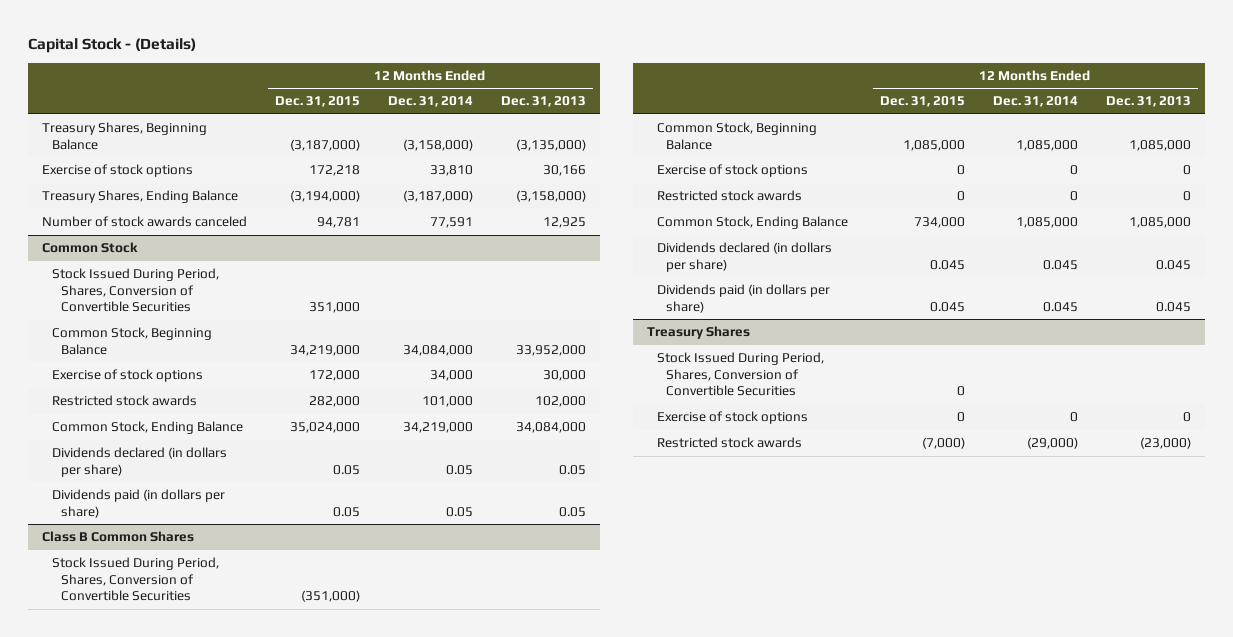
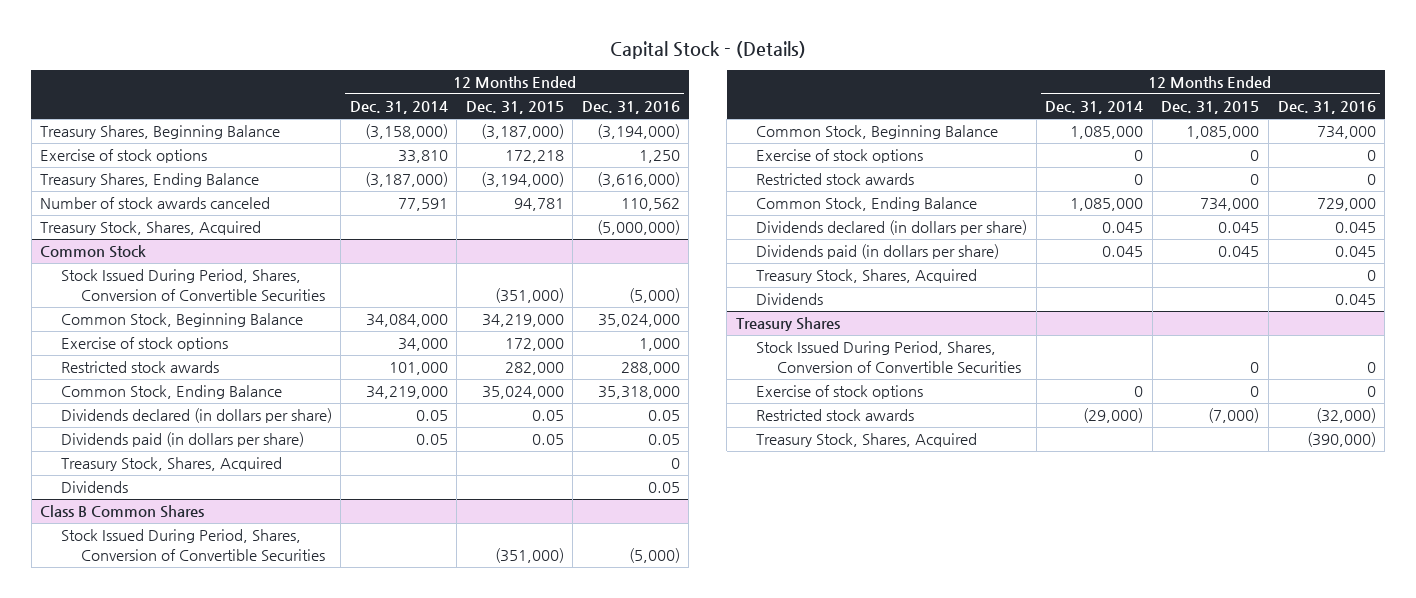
- | 12 Months Ended Dec. 31, 2015 | 12 Months Ended Dec. 31, 2014 | 12 Months Ended Dec. 31, 2013
+ | 12 Months Ended Dec. 31, 2014 | 12 Months Ended Dec. 31, 2015 | 12 Months Ended Dec. 31, 2016
+ Treasury Stock, Shares, Acquired | | | (5,000,000)
@ Common Stock
- Stock Issued During Period, Shares, Conversion of Convertible Securities | 351,000 | |
+ Stock Issued During Period, Shares, Conversion of Convertible Securities | | (351,000) | (5,000)
+ Treasury Stock, Shares, Acquired | | | 0
+ Dividends | | | 0.05
@ Class B Common Shares
+ Treasury Stock, Shares, Acquired | | | 0
+ Dividends | | | 0.045
@ Treasury Shares
+ Treasury Stock, Shares, Acquired | | | (390,000)

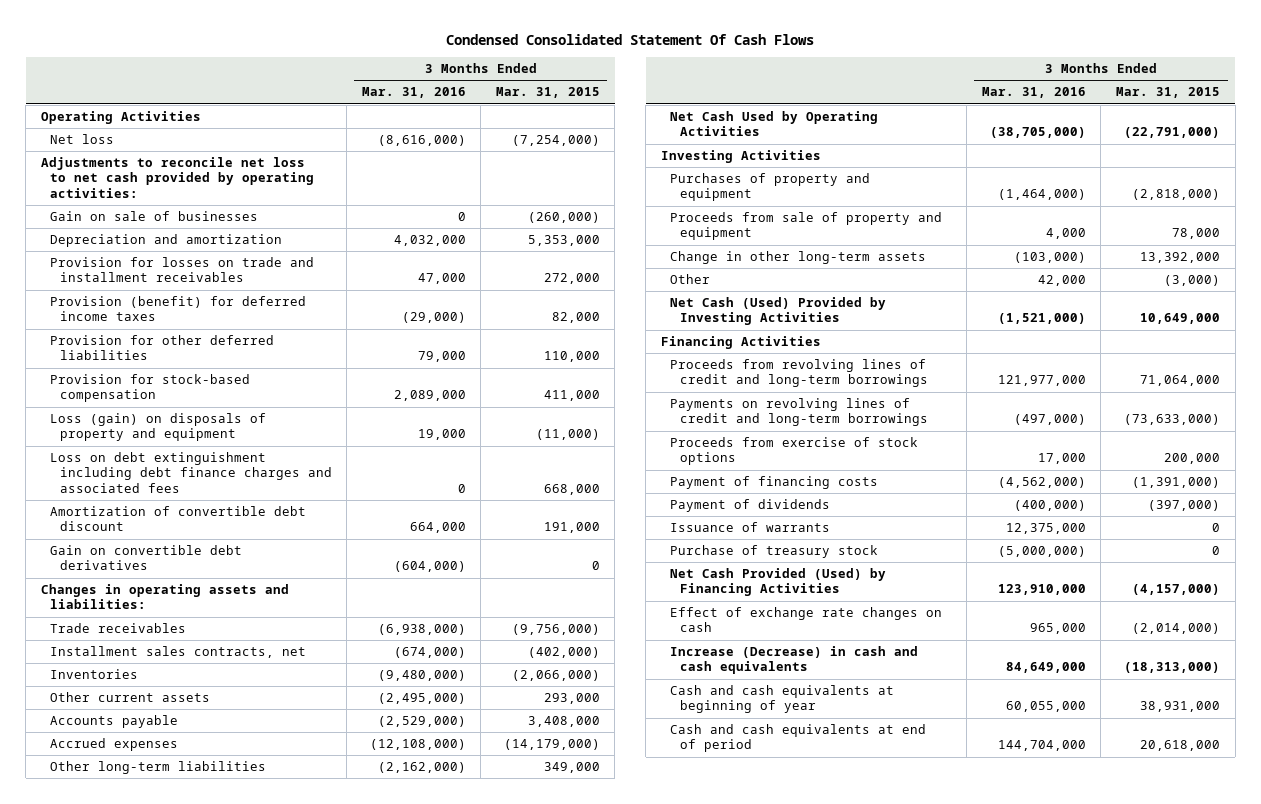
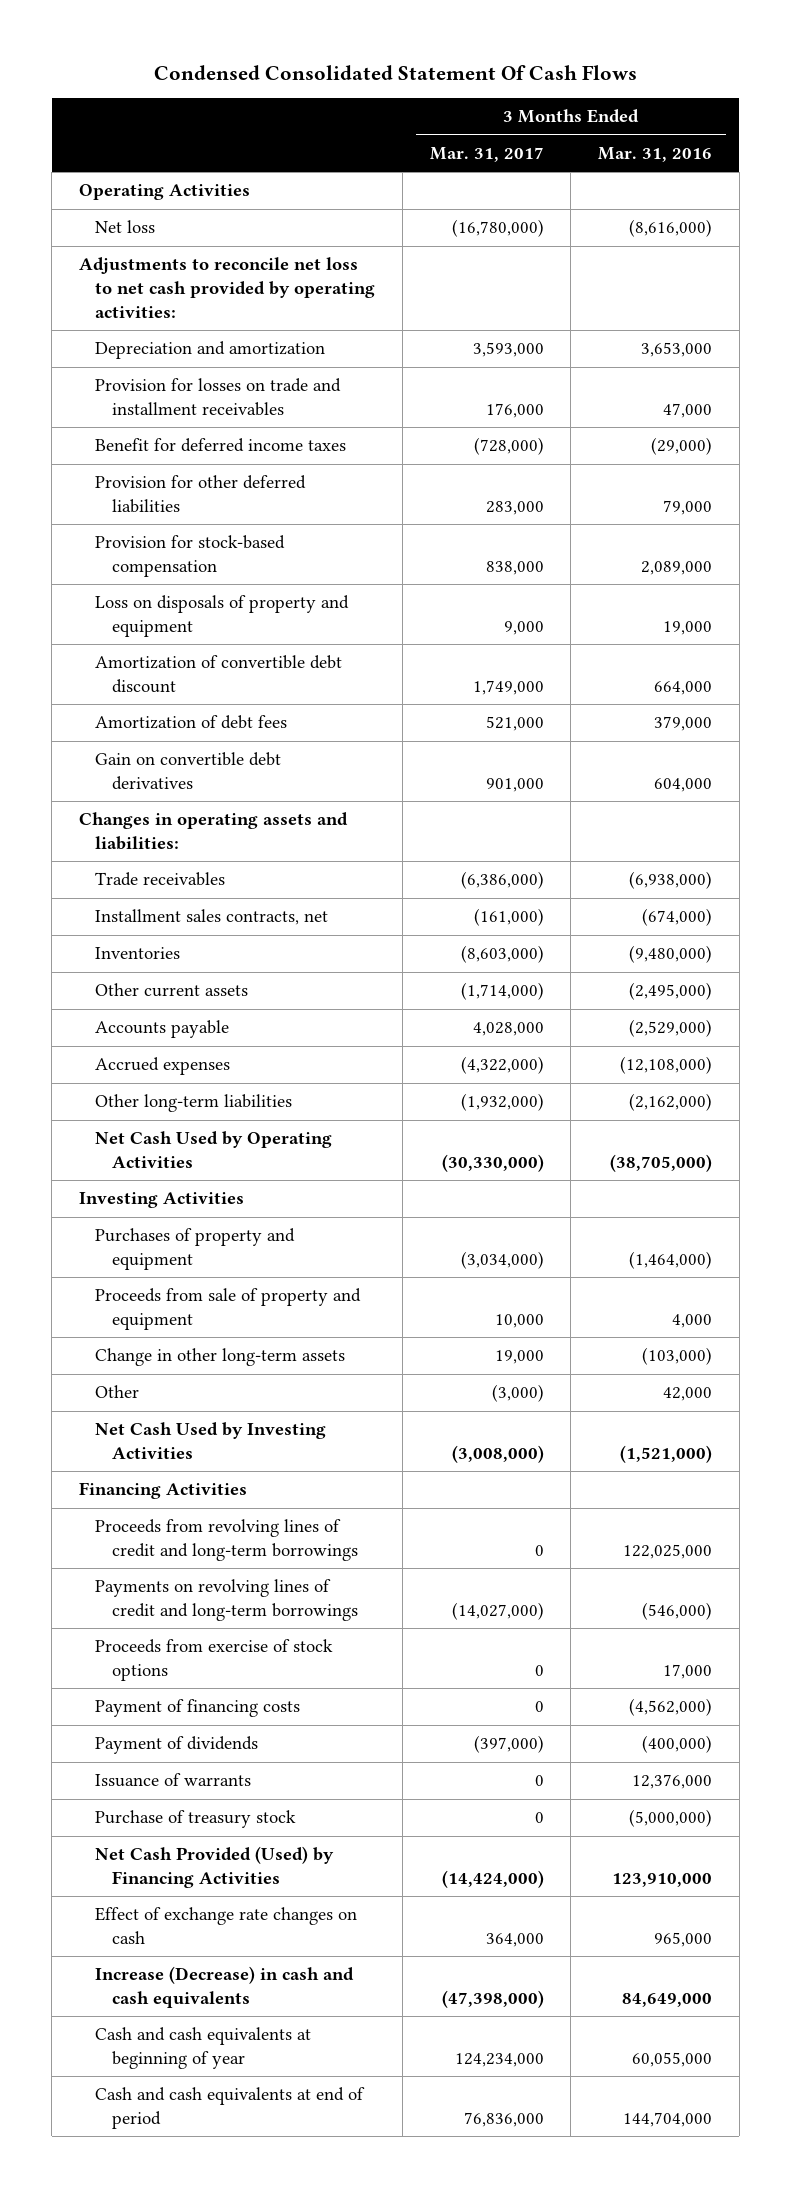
- | 3 Months Ended Mar. 31, 2016 | 3 Months Ended Mar. 31, 2015
+ | 3 Months Ended Mar. 31, 2017 | 3 Months Ended Mar. 31, 2016
- Gain on sale of businesses | 0 | (260,000)
- Depreciation and amortization | 4,032,000 | 5,353,000
+ Depreciation and amortization | 3,593,000 | 3,653,000
- Provision (benefit) for deferred income taxes | (29,000) | 82,000
+ Benefit for deferred income taxes | (728,000) | (29,000)
- Loss (gain) on disposals of property and equipment | 19,000 | (11,000)
- Loss on debt extinguishment including debt finance charges and associated fees | 0 | 668,000
+ Loss on disposals of property and equipment | 9,000 | 19,000
- Gain on convertible debt derivatives | (604,000) | 0
+ Amortization of debt fees | 521,000 | 379,000
+ Gain on convertible debt derivatives | 901,000 | 604,000
- Net Cash (Used) Provided by Investing Activities | (1,521,000) | 10,649,000
+ Net Cash Used by Investing Activities | (3,008,000) | (1,521,000)
- Proceeds from revolving lines of credit and long-term borrowings | 121,977,000 | 71,064,000
- Payments on revolving lines of credit and long-term borrowings | (497,000) | (73,633,000)
+ Proceeds from revolving lines of credit and long-term borrowings | 0 | 122,025,000
+ Payments on revolving lines of credit and long-term borrowings | (14,027,000) | (546,000)
- Issuance of warrants | 12,375,000 | 0
+ Issuance of warrants | 0 | 12,376,000

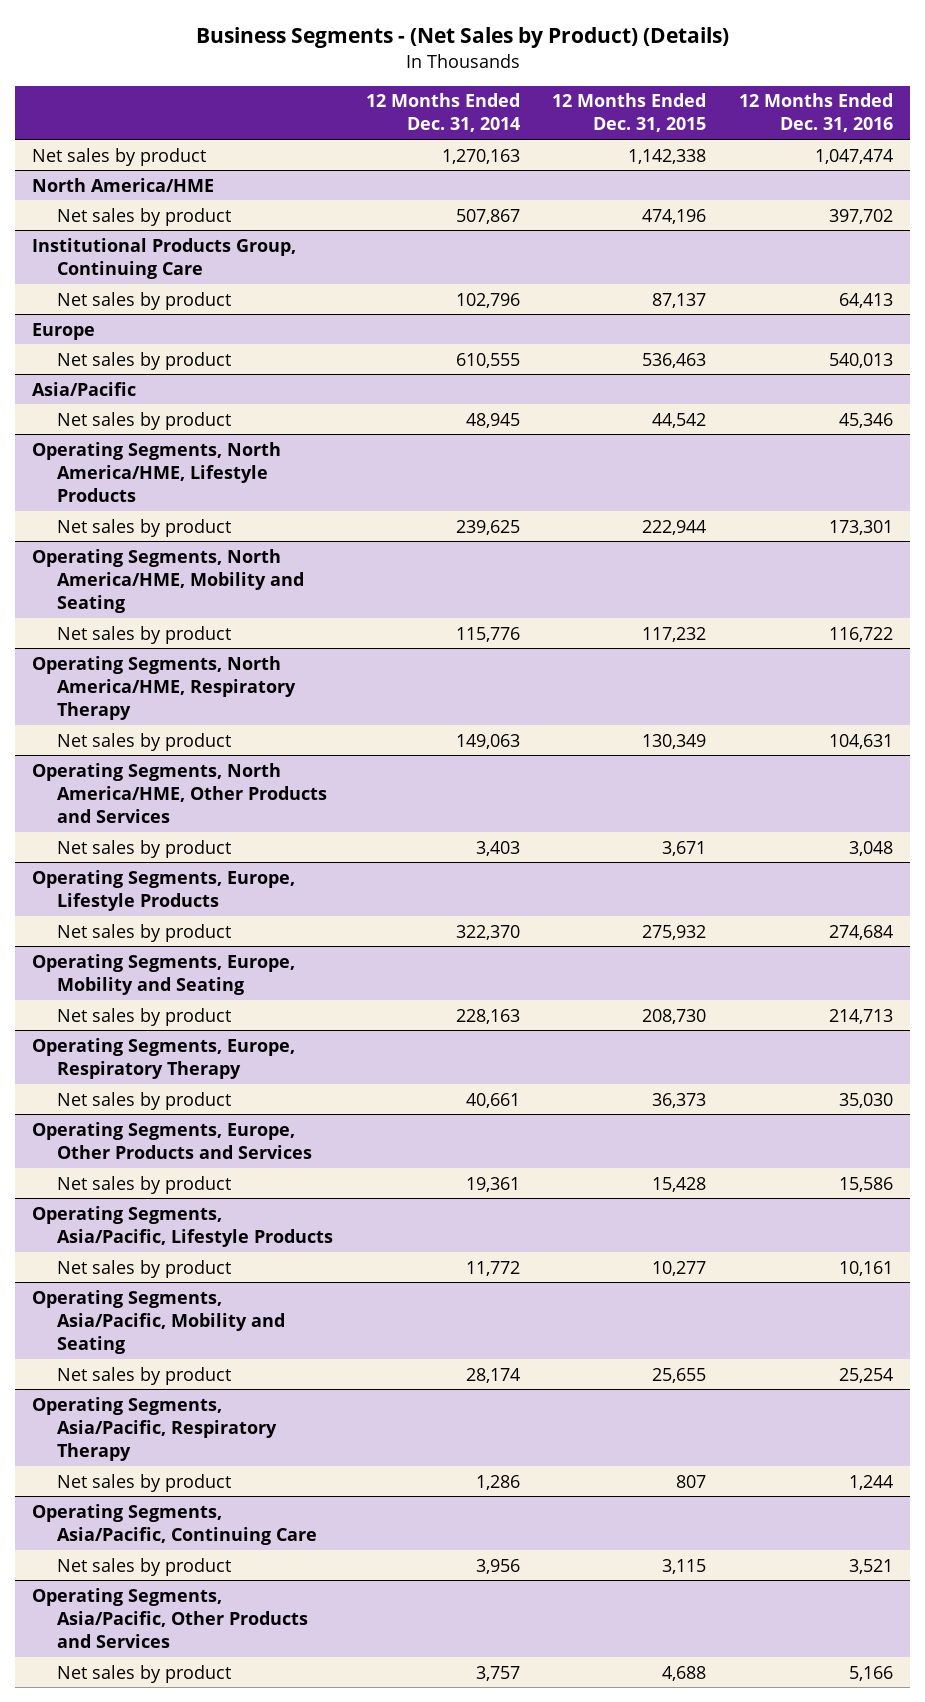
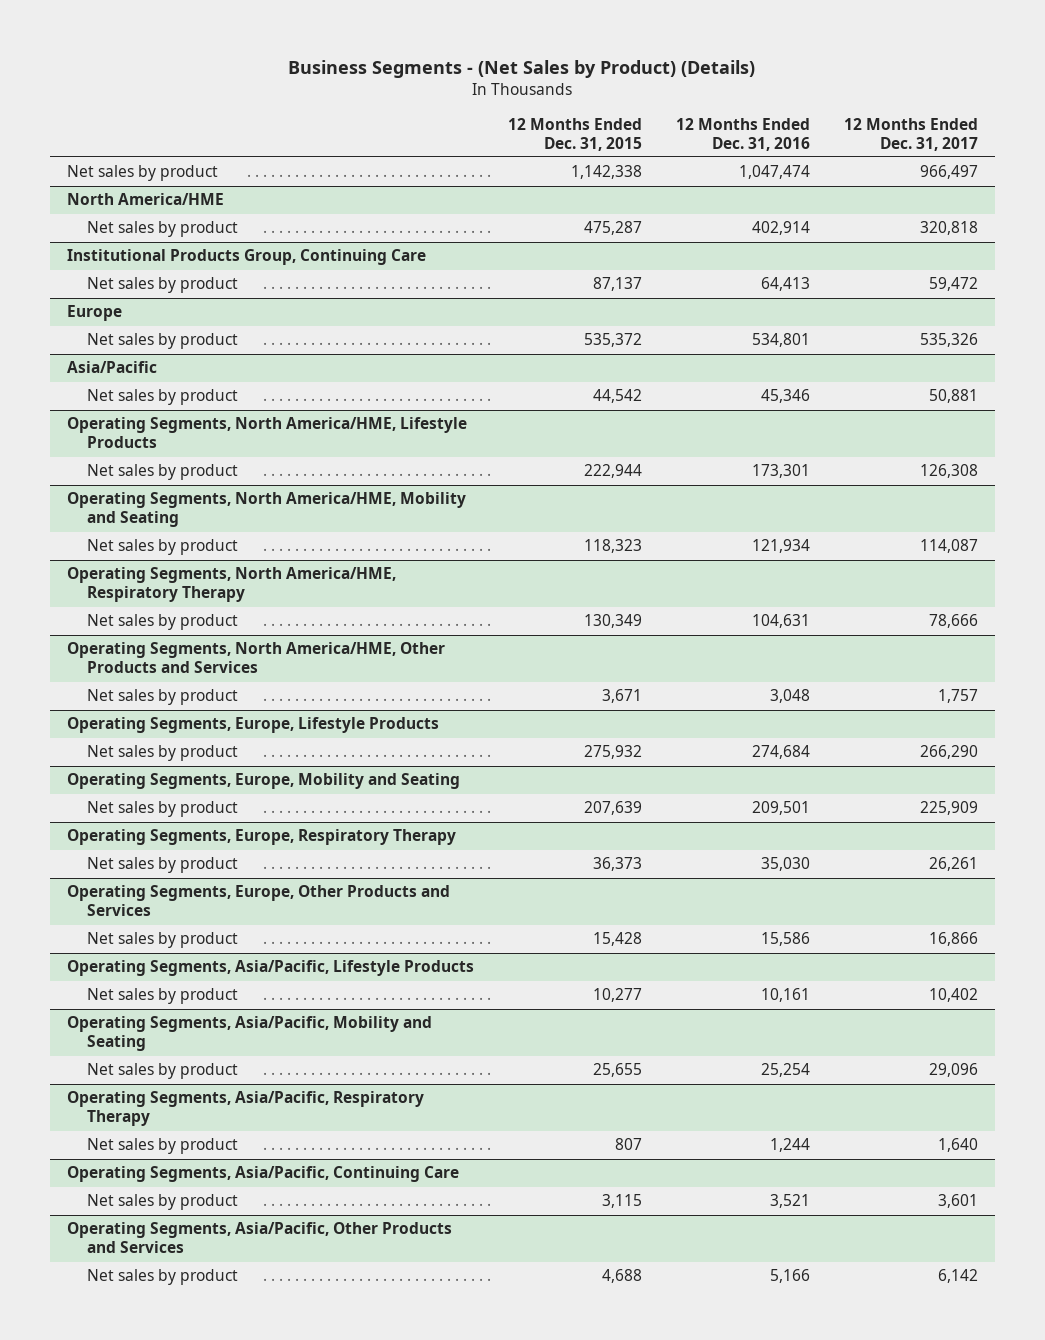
- | 12 Months Ended Dec. 31, 2014 | 12 Months Ended Dec. 31, 2015 | 12 Months Ended Dec. 31, 2016
+ | 12 Months Ended Dec. 31, 2015 | 12 Months Ended Dec. 31, 2016 | 12 Months Ended Dec. 31, 2017
@ North America/HME
- Net sales by product | 507,867 | 474,196 | 397,702
+ Net sales by product | 475,287 | 402,914 | 320,818
@ Europe
- Net sales by product | 610,555 | 536,463 | 540,013
+ Net sales by product | 535,372 | 534,801 | 535,326
@ Operating Segments, North America/HME, Mobility and Seating
- Net sales by product | 115,776 | 117,232 | 116,722
+ Net sales by product | 118,323 | 121,934 | 114,087
@ Operating Segments, Europe, Mobility and Seating
- Net sales by product | 228,163 | 208,730 | 214,713
+ Net sales by product | 207,639 | 209,501 | 225,909

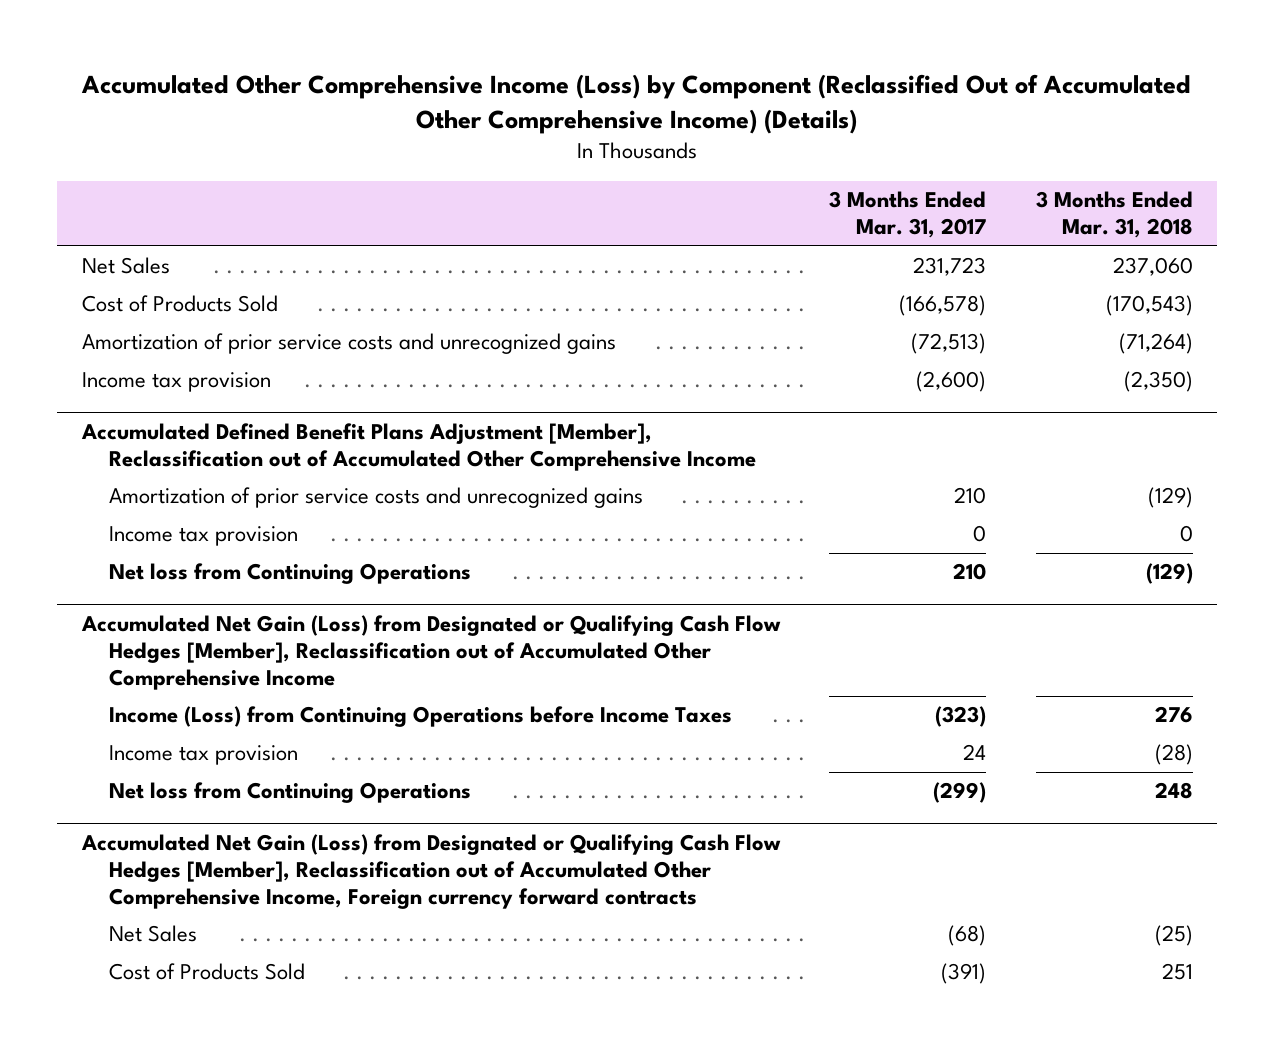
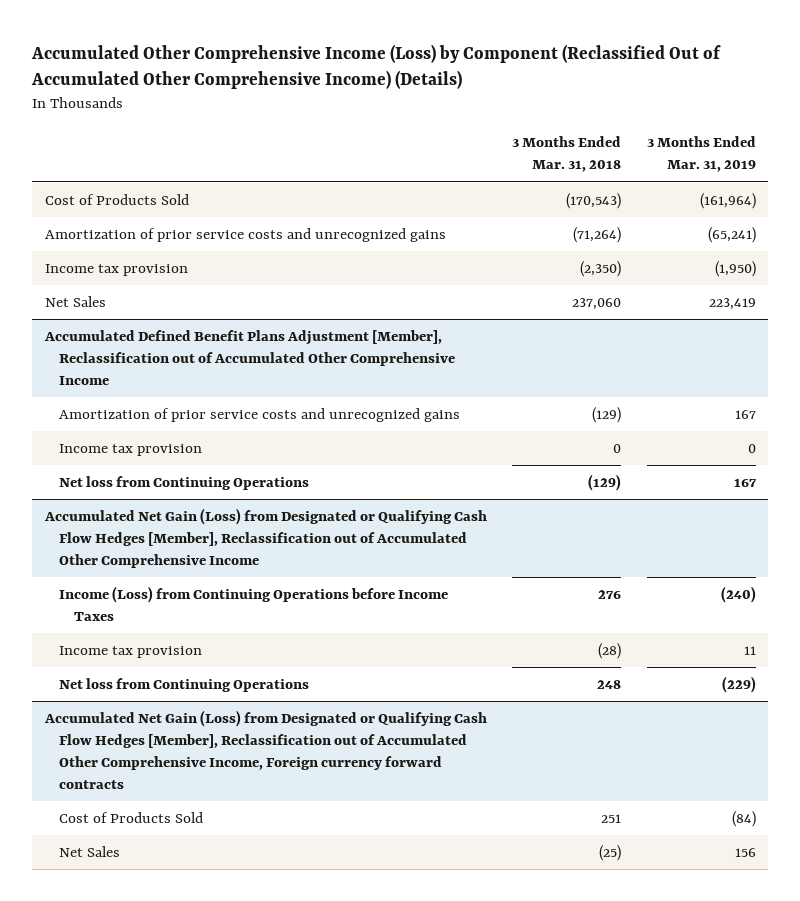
- | 3 Months Ended Mar. 31, 2017 | 3 Months Ended Mar. 31, 2018
+ | 3 Months Ended Mar. 31, 2018 | 3 Months Ended Mar. 31, 2019
moved down: Net Sales | 237,060 | 223,419
@ Accumulated Net Gain (Loss) from Designated or Qualifying Cash Flow Hedges [Member], Reclassification out of Accumulated Other Comprehensive Income, Foreign currency forward contracts
moved down: Net Sales | (25) | 156

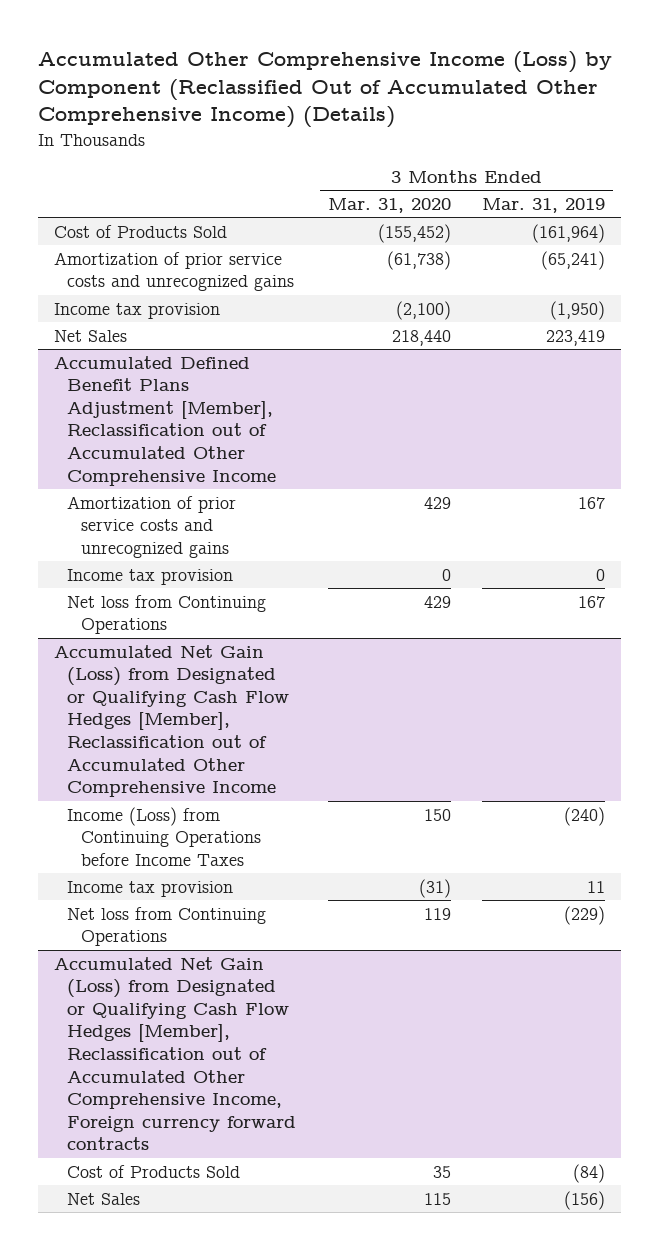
- | 3 Months Ended Mar. 31, 2018 | 3 Months Ended Mar. 31, 2019
+ | 3 Months Ended Mar. 31, 2020 | 3 Months Ended Mar. 31, 2019
@ Accumulated Net Gain (Loss) from Designated or Qualifying Cash Flow Hedges [Member], Reclassification out of Accumulated Other Comprehensive Income, Foreign currency forward contracts
- Net Sales | (25) | 156
+ Net Sales | 115 | (156)

